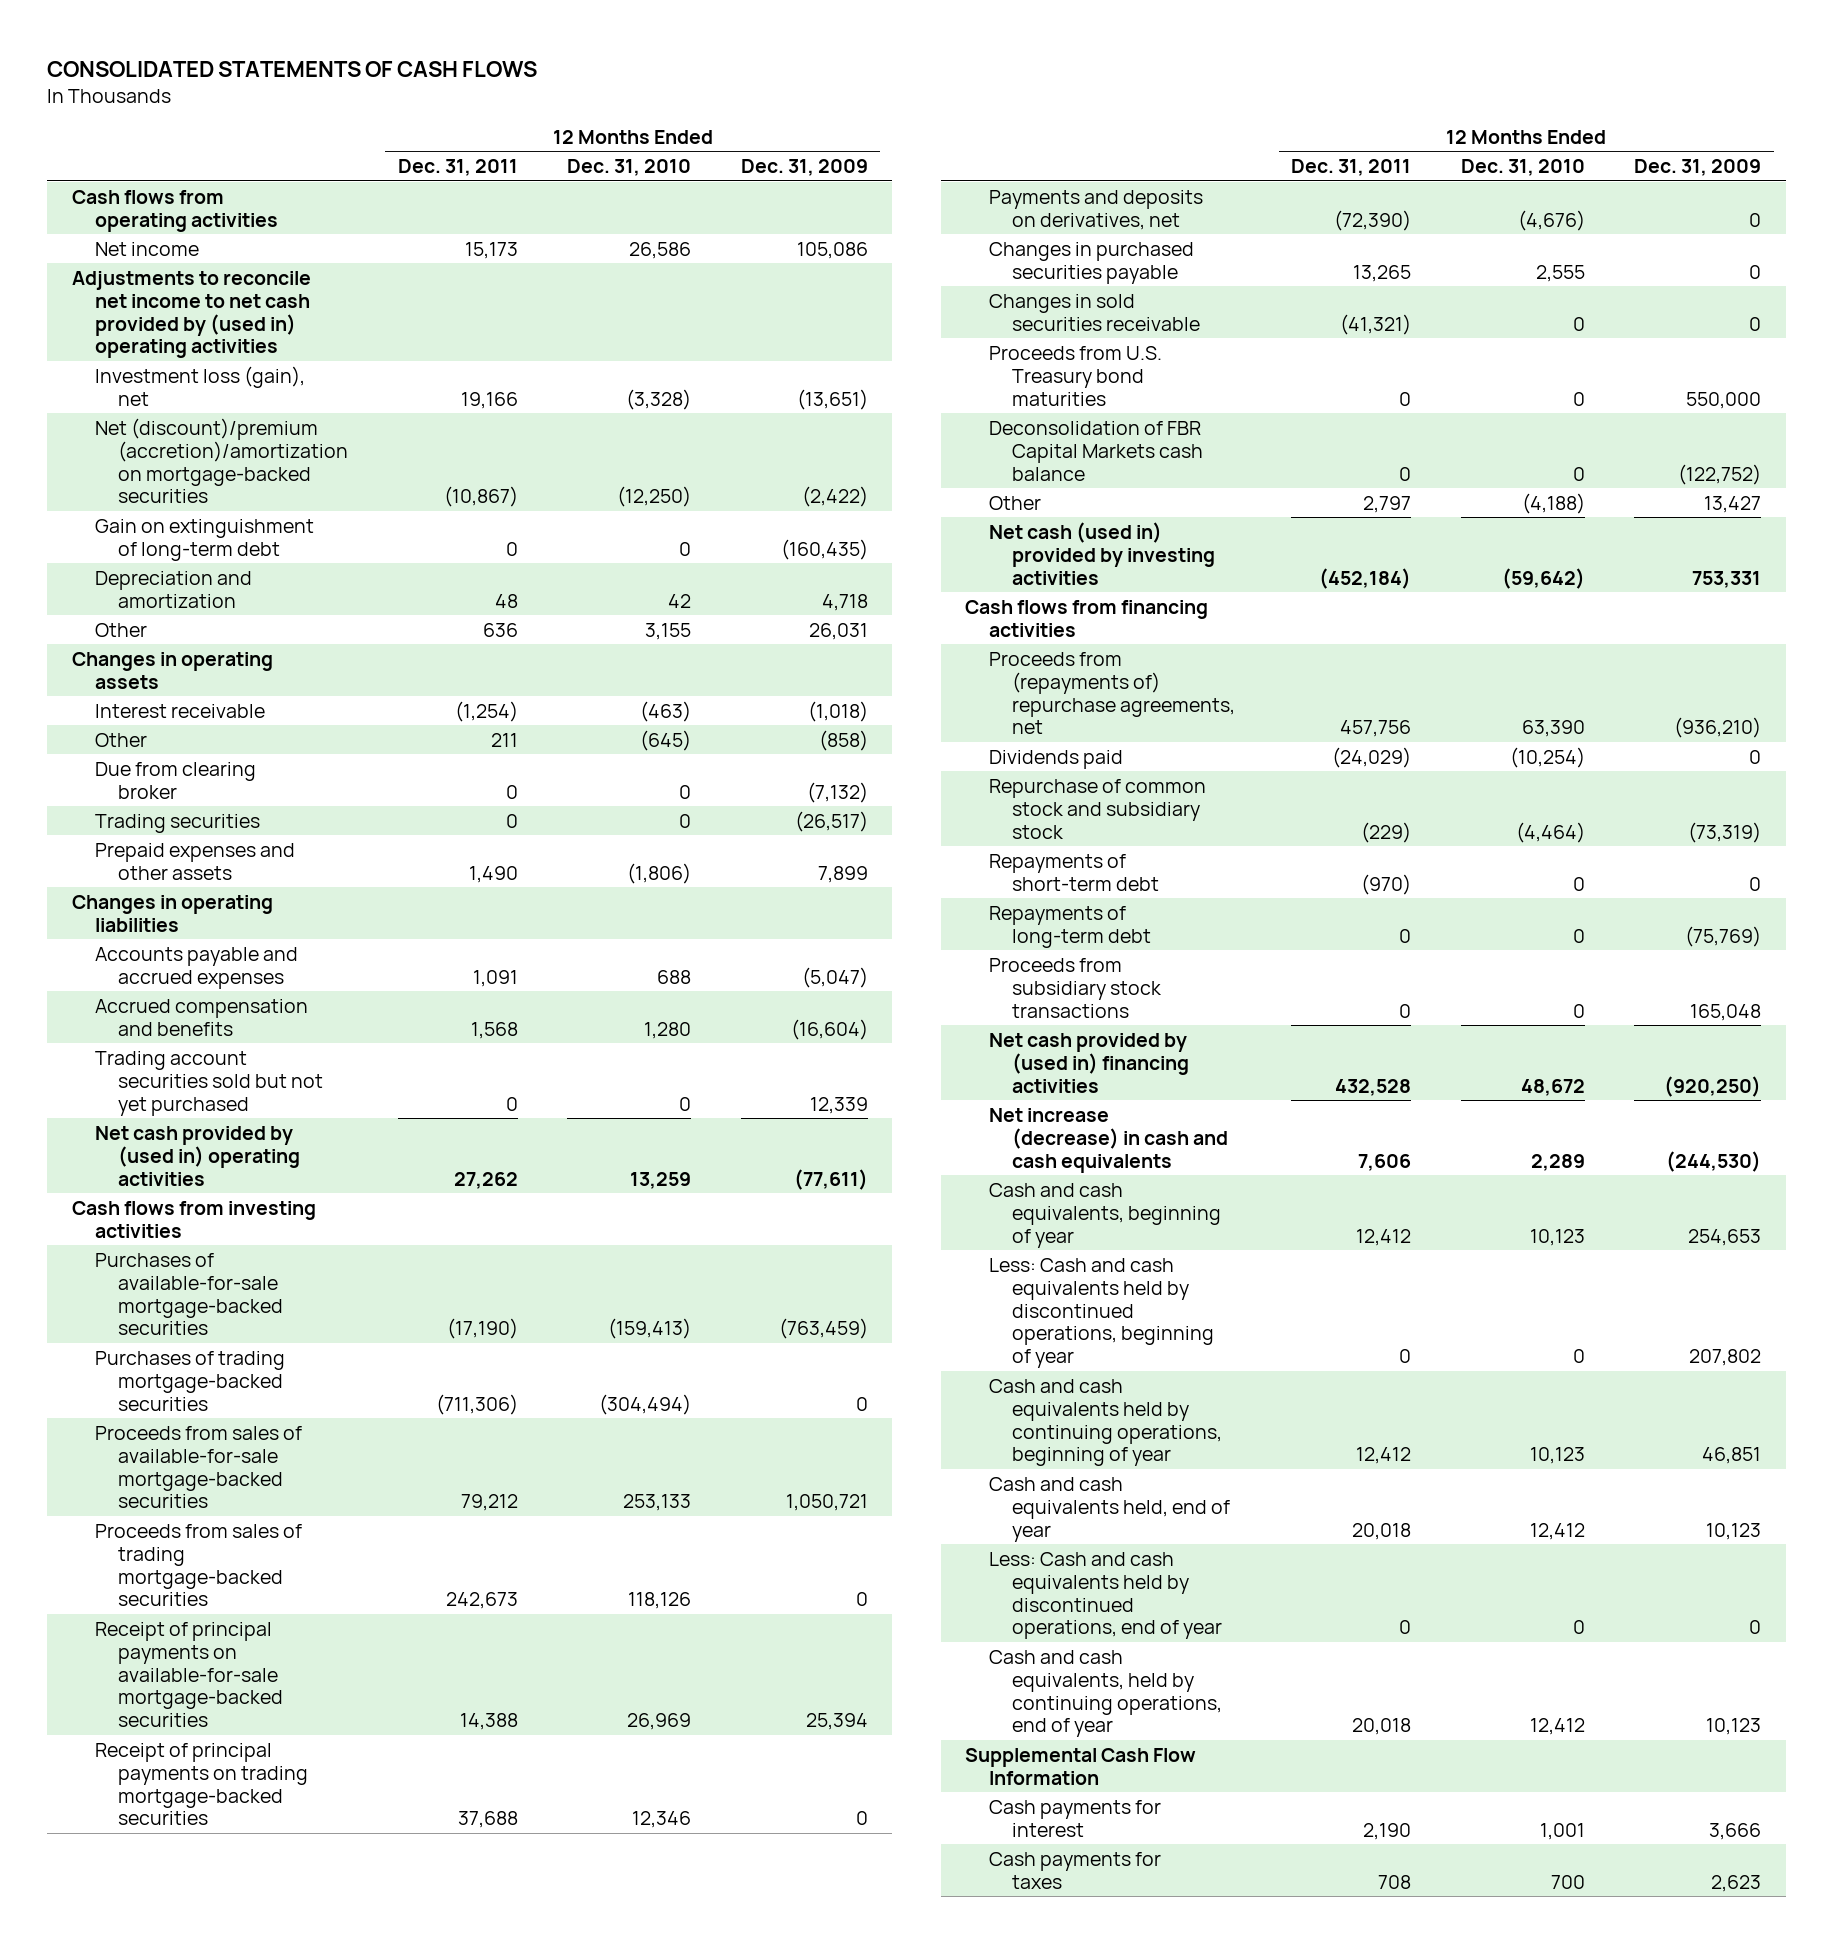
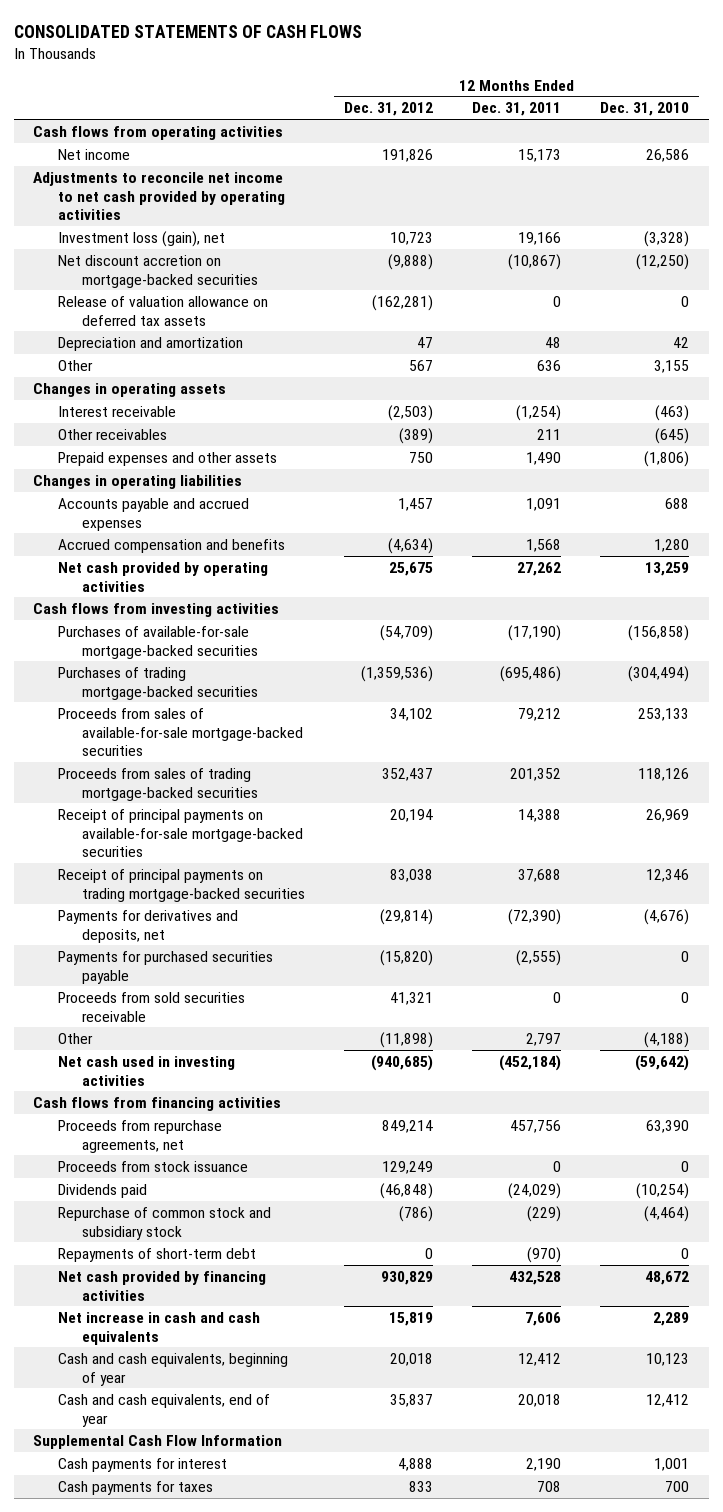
- | 12 Months Ended Dec. 31, 2011 | 12 Months Ended Dec. 31, 2010 | 12 Months Ended Dec. 31, 2009
+ | 12 Months Ended Dec. 31, 2012 | 12 Months Ended Dec. 31, 2011 | 12 Months Ended Dec. 31, 2010
- Adjustments to reconcile net income to net cash provided by (used in) operating activities
+ Adjustments to reconcile net income to net cash provided by operating activities
- Net (discount)/premium (accretion)/amortization on mortgage-backed securities | (10,867) | (12,250) | (2,422)
- Gain on extinguishment of long-term debt | 0 | 0 | (160,435)
+ Net discount accretion on mortgage-backed securities | (9,888) | (10,867) | (12,250)
+ Release of valuation allowance on deferred tax assets | (162,281) | 0 | 0
- Other | 211 | (645) | (858)
- Due from clearing broker | 0 | 0 | (7,132)
- Trading securities | 0 | 0 | (26,517)
+ Other receivables | (389) | 211 | (645)
- Trading account securities sold but not yet purchased | 0 | 0 | 12,339
- Net cash provided by (used in) operating activities | 27,262 | 13,259 | (77,611)
+ Net cash provided by operating activities | 25,675 | 27,262 | 13,259
- Purchases of available-for-sale mortgage-backed securities | (17,190) | (159,413) | (763,459)
- Purchases of trading mortgage-backed securities | (711,306) | (304,494) | 0
+ Purchases of available-for-sale mortgage-backed securities | (54,709) | (17,190) | (156,858)
+ Purchases of trading mortgage-backed securities | (1,359,536) | (695,486) | (304,494)
- Proceeds from sales of trading mortgage-backed securities | 242,673 | 118,126 | 0
+ Proceeds from sales of trading mortgage-backed securities | 352,437 | 201,352 | 118,126
- Payments and deposits on derivatives, net | (72,390) | (4,676) | 0
- Changes in purchased securities payable | 13,265 | 2,555 | 0
- Changes in sold securities receivable | (41,321) | 0 | 0
- Proceeds from U.S. Treasury bond maturities | 0 | 0 | 550,000
- Deconsolidation of FBR Capital Markets cash balance | 0 | 0 | (122,752)
+ Payments for derivatives and deposits, net | (29,814) | (72,390) | (4,676)
+ Payments for purchased securities payable | (15,820) | (2,555) | 0
+ Proceeds from sold securities receivable | 41,321 | 0 | 0
- Net cash (used in) provided by investing activities | (452,184) | (59,642) | 753,331
+ Net cash used in investing activities | (940,685) | (452,184) | (59,642)
- Proceeds from (repayments of) repurchase agreements, net | 457,756 | 63,390 | (936,210)
+ Proceeds from repurchase agreements, net | 849,214 | 457,756 | 63,390
+ Proceeds from stock issuance | 129,249 | 0 | 0
- Repayments of long-term debt | 0 | 0 | (75,769)
- Proceeds from subsidiary stock transactions | 0 | 0 | 165,048
- Net cash provided by (used in) financing activities | 432,528 | 48,672 | (920,250)
- Net increase (decrease) in cash and cash equivalents | 7,606 | 2,289 | (244,530)
+ Net cash provided by financing activities | 930,829 | 432,528 | 48,672
+ Net increase in cash and cash equivalents | 15,819 | 7,606 | 2,289
- Less: Cash and cash equivalents held by discontinued operations, beginning of year | 0 | 0 | 207,802
- Cash and cash equivalents held by continuing operations, beginning of year | 12,412 | 10,123 | 46,851
- Cash and cash equivalents held, end of year | 20,018 | 12,412 | 10,123
- Less: Cash and cash equivalents held by discontinued operations, end of year | 0 | 0 | 0
- Cash and cash equivalents, held by continuing operations, end of year | 20,018 | 12,412 | 10,123
+ Cash and cash equivalents, end of year | 35,837 | 20,018 | 12,412

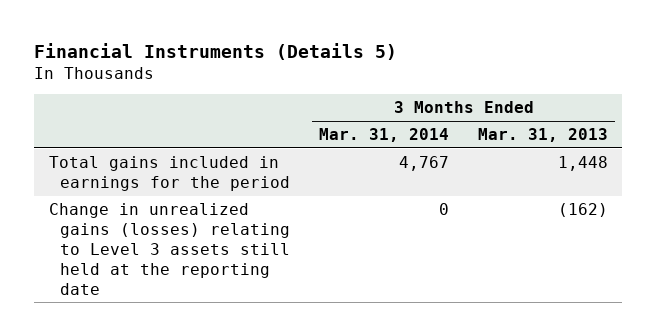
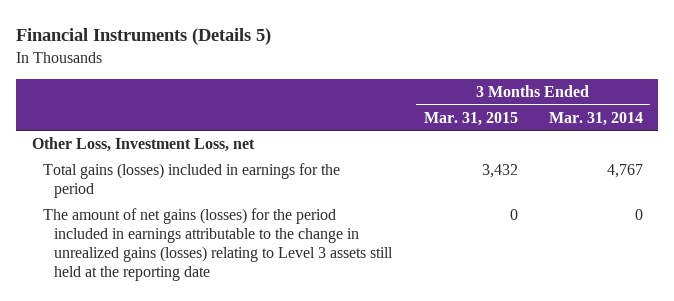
- | 3 Months Ended Mar. 31, 2014 | 3 Months Ended Mar. 31, 2013
+ | 3 Months Ended Mar. 31, 2015 | 3 Months Ended Mar. 31, 2014
- Total gains included in earnings for the period | 4,767 | 1,448
- Change in unrealized gains (losses) relating to Level 3 assets still held at the reporting date | 0 | (162)
+ Other Loss, Investment Loss, net
+ Total gains (losses) included in earnings for the period | 3,432 | 4,767
+ The amount of net gains (losses) for the period included in earnings attributable to the change in unrealized gains (losses) relating to Level 3 assets still held at the reporting date | 0 | 0

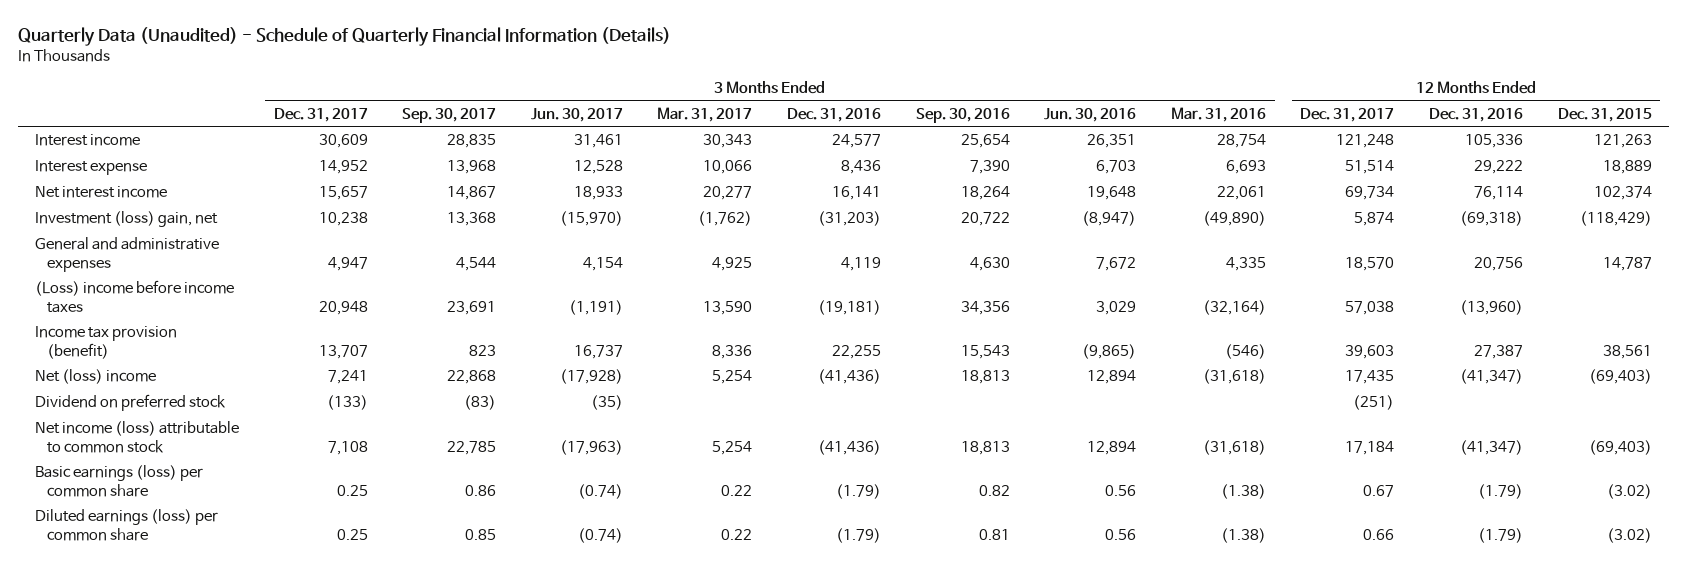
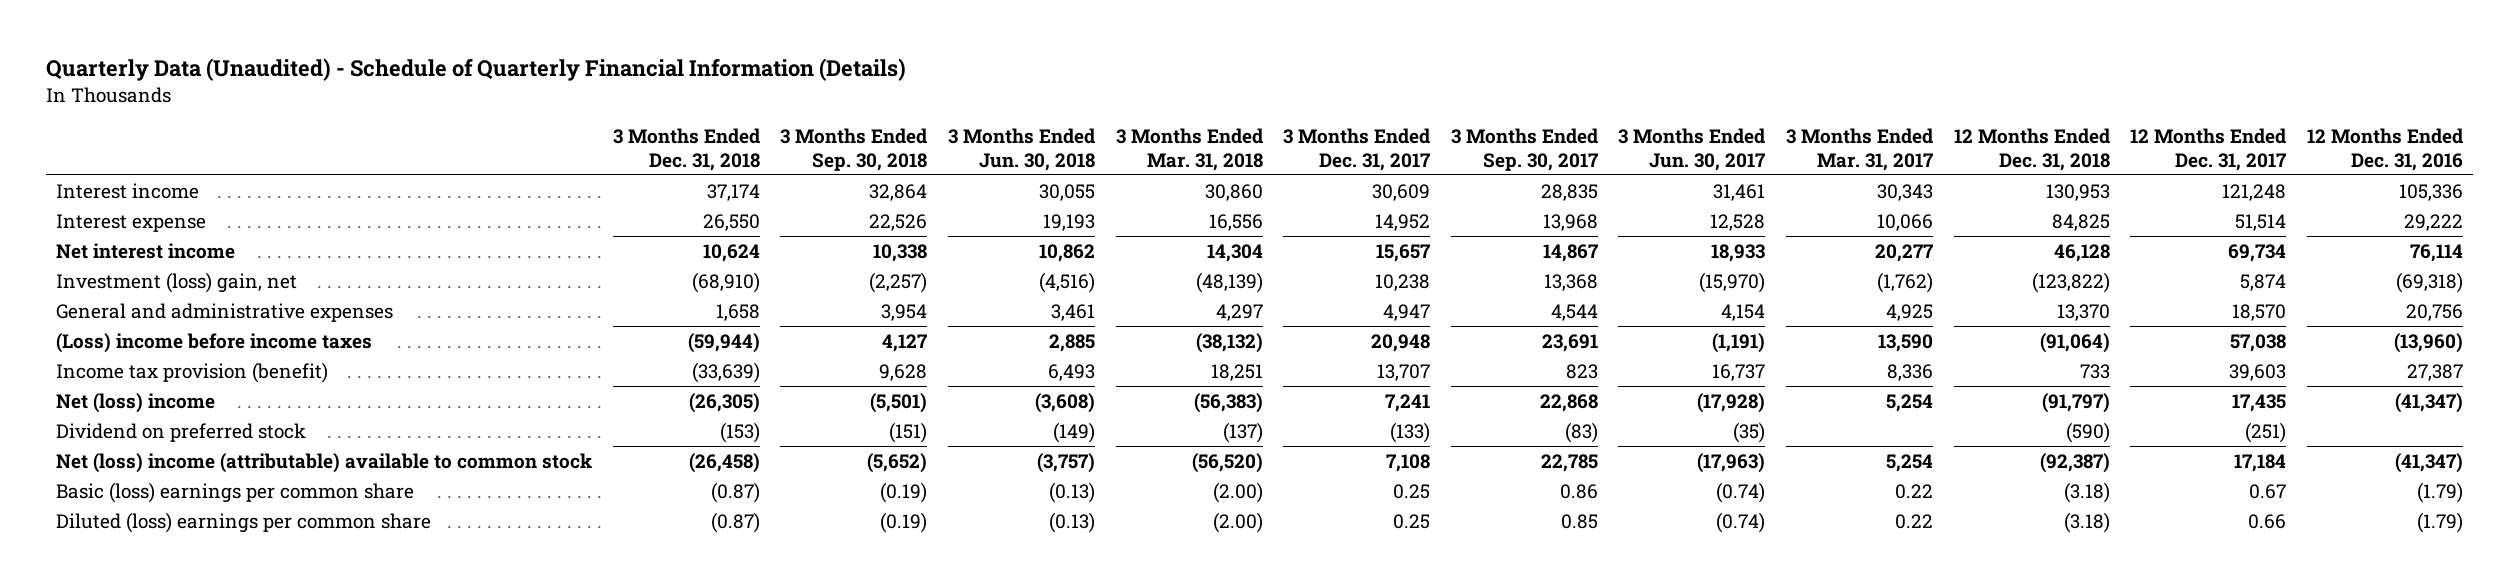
- | 3 Months Ended Dec. 31, 2017 | 3 Months Ended Sep. 30, 2017 | 3 Months Ended Jun. 30, 2017 | 3 Months Ended Mar. 31, 2017 | 3 Months Ended Dec. 31, 2016 | 3 Months Ended Sep. 30, 2016 | 3 Months Ended Jun. 30, 2016 | 3 Months Ended Mar. 31, 2016 | 12 Months Ended Dec. 31, 2017 | 12 Months Ended Dec. 31, 2016 | 12 Months Ended Dec. 31, 2015
+ | 3 Months Ended Dec. 31, 2018 | 3 Months Ended Sep. 30, 2018 | 3 Months Ended Jun. 30, 2018 | 3 Months Ended Mar. 31, 2018 | 3 Months Ended Dec. 31, 2017 | 3 Months Ended Sep. 30, 2017 | 3 Months Ended Jun. 30, 2017 | 3 Months Ended Mar. 31, 2017 | 12 Months Ended Dec. 31, 2018 | 12 Months Ended Dec. 31, 2017 | 12 Months Ended Dec. 31, 2016
- Net income (loss) attributable to common stock | 7,108 | 22,785 | (17,963) | 5,254 | (41,436) | 18,813 | 12,894 | (31,618) | 17,184 | (41,347) | (69,403)
- Basic earnings (loss) per common share | 0.25 | 0.86 | (0.74) | 0.22 | (1.79) | 0.82 | 0.56 | (1.38) | 0.67 | (1.79) | (3.02)
- Diluted earnings (loss) per common share | 0.25 | 0.85 | (0.74) | 0.22 | (1.79) | 0.81 | 0.56 | (1.38) | 0.66 | (1.79) | (3.02)
+ Net (loss) income (attributable) available to common stock | (26,458) | (5,652) | (3,757) | (56,520) | 7,108 | 22,785 | (17,963) | 5,254 | (92,387) | 17,184 | (41,347)
+ Basic (loss) earnings per common share | (0.87) | (0.19) | (0.13) | (2.00) | 0.25 | 0.86 | (0.74) | 0.22 | (3.18) | 0.67 | (1.79)
+ Diluted (loss) earnings per common share | (0.87) | (0.19) | (0.13) | (2.00) | 0.25 | 0.85 | (0.74) | 0.22 | (3.18) | 0.66 | (1.79)

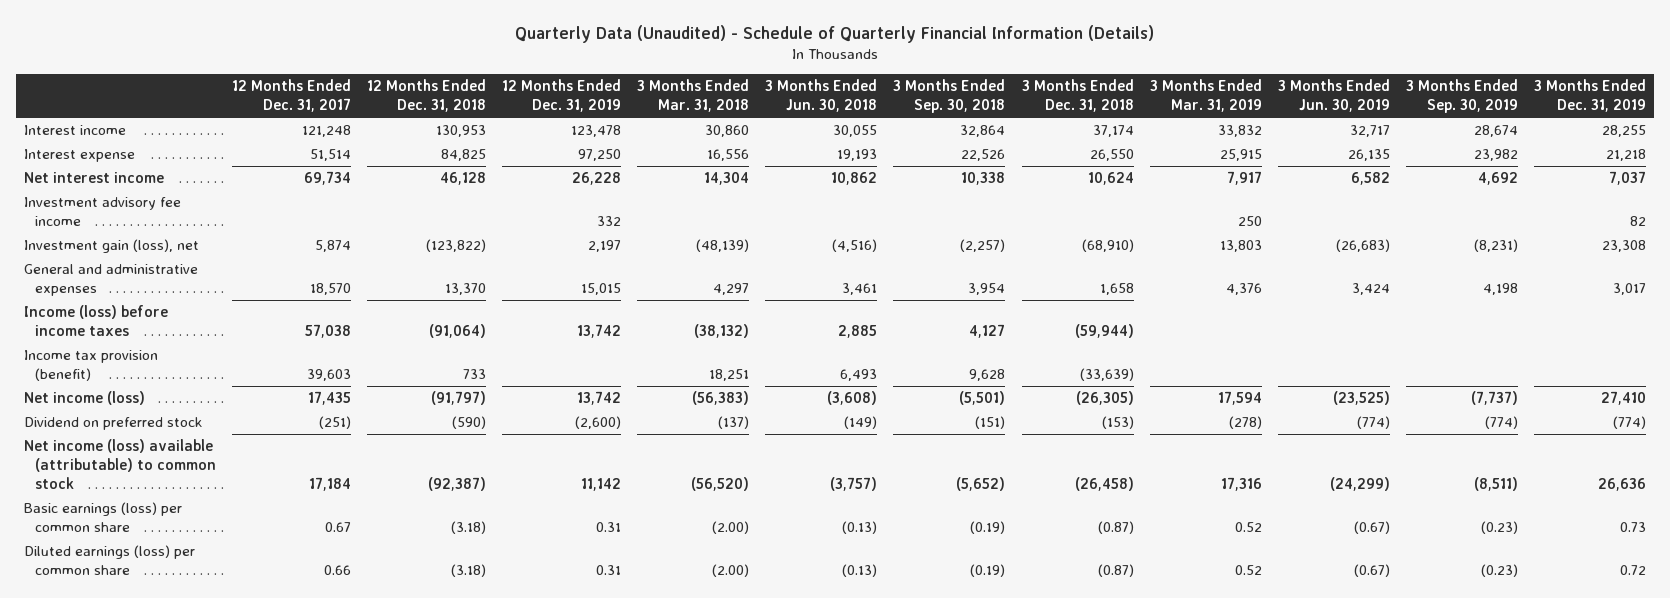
- | 3 Months Ended Dec. 31, 2018 | 3 Months Ended Sep. 30, 2018 | 3 Months Ended Jun. 30, 2018 | 3 Months Ended Mar. 31, 2018 | 3 Months Ended Dec. 31, 2017 | 3 Months Ended Sep. 30, 2017 | 3 Months Ended Jun. 30, 2017 | 3 Months Ended Mar. 31, 2017 | 12 Months Ended Dec. 31, 2018 | 12 Months Ended Dec. 31, 2017 | 12 Months Ended Dec. 31, 2016
+ | 12 Months Ended Dec. 31, 2017 | 12 Months Ended Dec. 31, 2018 | 12 Months Ended Dec. 31, 2019 | 3 Months Ended Mar. 31, 2018 | 3 Months Ended Jun. 30, 2018 | 3 Months Ended Sep. 30, 2018 | 3 Months Ended Dec. 31, 2018 | 3 Months Ended Mar. 31, 2019 | 3 Months Ended Jun. 30, 2019 | 3 Months Ended Sep. 30, 2019 | 3 Months Ended Dec. 31, 2019
- Investment (loss) gain, net | (68,910) | (2,257) | (4,516) | (48,139) | 10,238 | 13,368 | (15,970) | (1,762) | (123,822) | 5,874 | (69,318)
+ Investment advisory fee income | | | 332 | | | | | 250 | | | 82
+ Investment gain (loss), net | 5,874 | (123,822) | 2,197 | (48,139) | (4,516) | (2,257) | (68,910) | 13,803 | (26,683) | (8,231) | 23,308
- (Loss) income before income taxes | (59,944) | 4,127 | 2,885 | (38,132) | 20,948 | 23,691 | (1,191) | 13,590 | (91,064) | 57,038 | (13,960)
+ Income (loss) before income taxes | 57,038 | (91,064) | 13,742 | (38,132) | 2,885 | 4,127 | (59,944) | | | |
- Net (loss) income | (26,305) | (5,501) | (3,608) | (56,383) | 7,241 | 22,868 | (17,928) | 5,254 | (91,797) | 17,435 | (41,347)
+ Net income (loss) | 17,435 | (91,797) | 13,742 | (56,383) | (3,608) | (5,501) | (26,305) | 17,594 | (23,525) | (7,737) | 27,410
- Net (loss) income (attributable) available to common stock | (26,458) | (5,652) | (3,757) | (56,520) | 7,108 | 22,785 | (17,963) | 5,254 | (92,387) | 17,184 | (41,347)
- Basic (loss) earnings per common share | (0.87) | (0.19) | (0.13) | (2.00) | 0.25 | 0.86 | (0.74) | 0.22 | (3.18) | 0.67 | (1.79)
- Diluted (loss) earnings per common share | (0.87) | (0.19) | (0.13) | (2.00) | 0.25 | 0.85 | (0.74) | 0.22 | (3.18) | 0.66 | (1.79)
+ Net income (loss) available (attributable) to common stock | 17,184 | (92,387) | 11,142 | (56,520) | (3,757) | (5,652) | (26,458) | 17,316 | (24,299) | (8,511) | 26,636
+ Basic earnings (loss) per common share | 0.67 | (3.18) | 0.31 | (2.00) | (0.13) | (0.19) | (0.87) | 0.52 | (0.67) | (0.23) | 0.73
+ Diluted earnings (loss) per common share | 0.66 | (3.18) | 0.31 | (2.00) | (0.13) | (0.19) | (0.87) | 0.52 | (0.67) | (0.23) | 0.72

